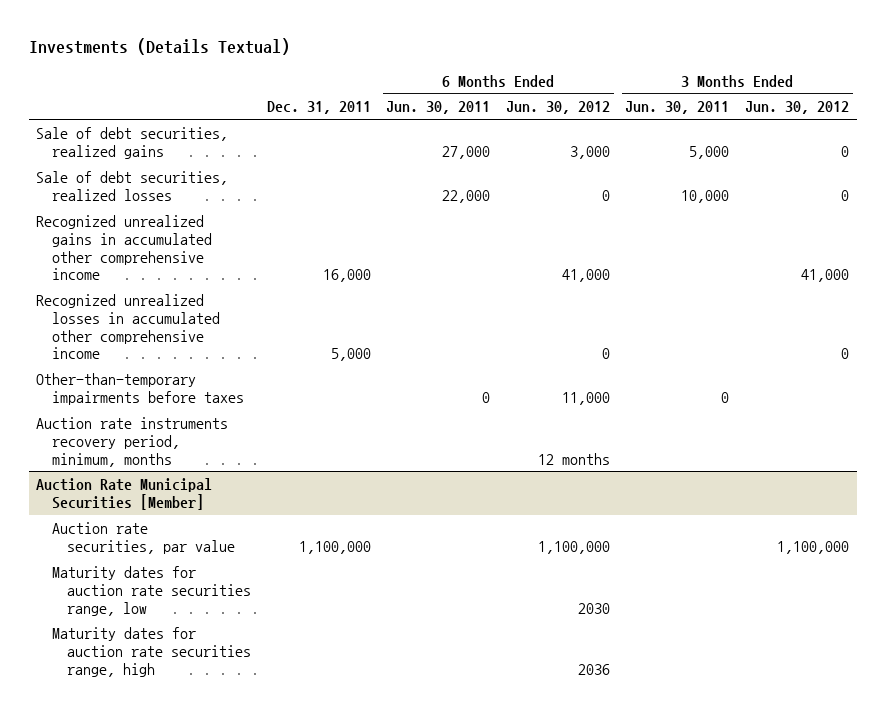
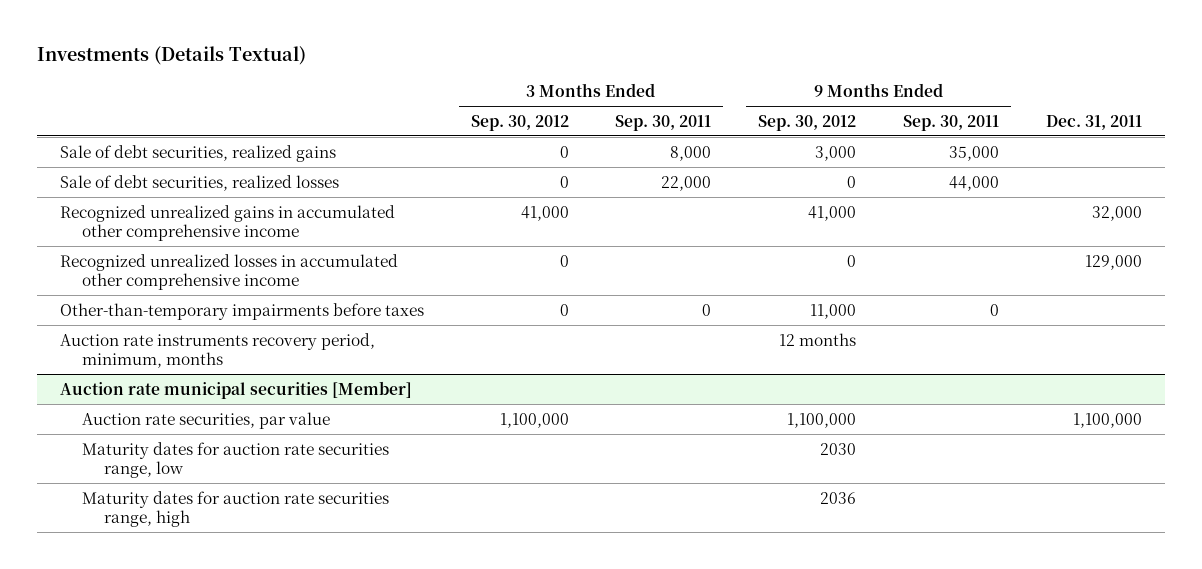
- | Dec. 31, 2011 | 6 Months Ended Jun. 30, 2011 | 6 Months Ended Jun. 30, 2012 | 3 Months Ended Jun. 30, 2011 | 3 Months Ended Jun. 30, 2012
+ | 3 Months Ended Sep. 30, 2012 | 3 Months Ended Sep. 30, 2011 | 9 Months Ended Sep. 30, 2012 | 9 Months Ended Sep. 30, 2011 | Dec. 31, 2011
- Recognized unrealized gains in accumulated other comprehensive income | 16,000 | | 41,000 | | 41,000
- Recognized unrealized losses in accumulated other comprehensive income | 5,000 | | 0 | | 0
+ Recognized unrealized gains in accumulated other comprehensive income | 41,000 | | 41,000 | | 32,000
+ Recognized unrealized losses in accumulated other comprehensive income | 0 | | 0 | | 129,000
- Auction Rate Municipal Securities [Member]
+ Auction rate municipal securities [Member]

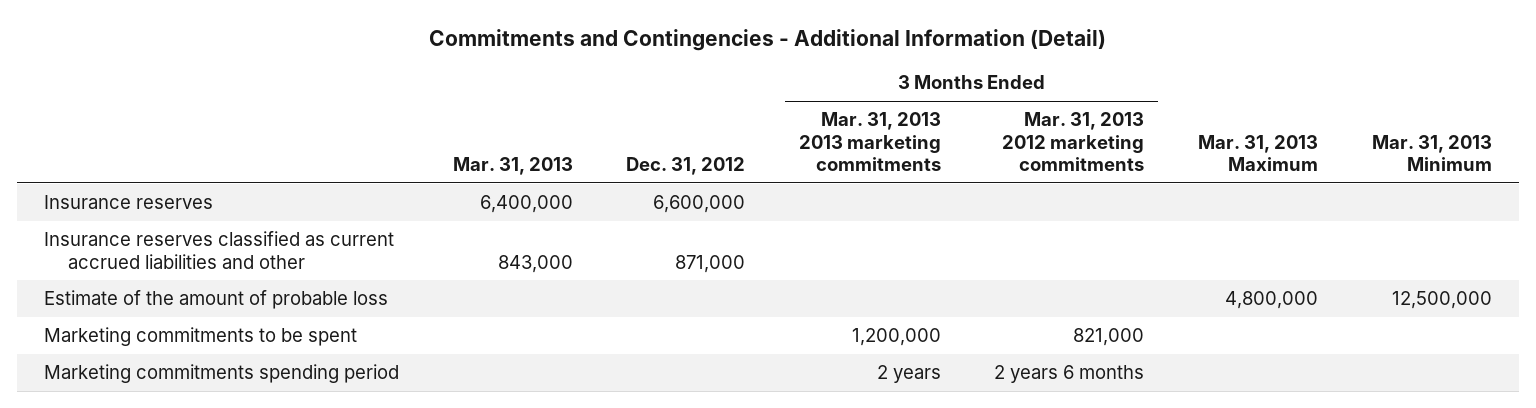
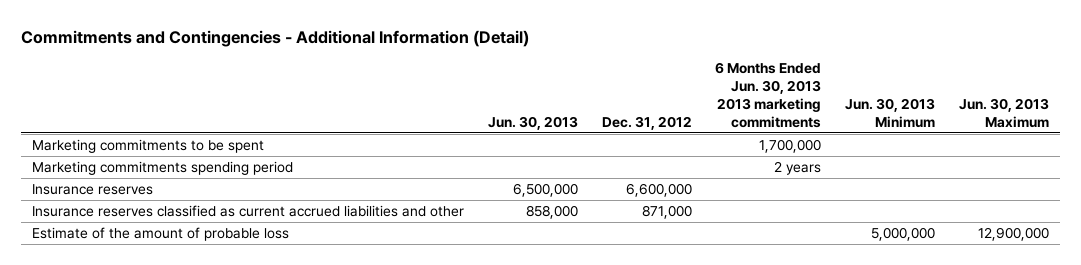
- | Mar. 31, 2013 | Dec. 31, 2012 | 3 Months Ended Mar. 31, 2013 2013 marketing commitments | 3 Months Ended Mar. 31, 2013 2012 marketing commitments | Mar. 31, 2013 Maximum | Mar. 31, 2013 Minimum
+ | Jun. 30, 2013 | Dec. 31, 2012 | 6 Months Ended Jun. 30, 2013 2013 marketing commitments | Jun. 30, 2013 Minimum | Jun. 30, 2013 Maximum
moved up: Marketing commitments to be spent | | | 1,700,000 | |
moved up: Marketing commitments spending period | | | 2 years | |

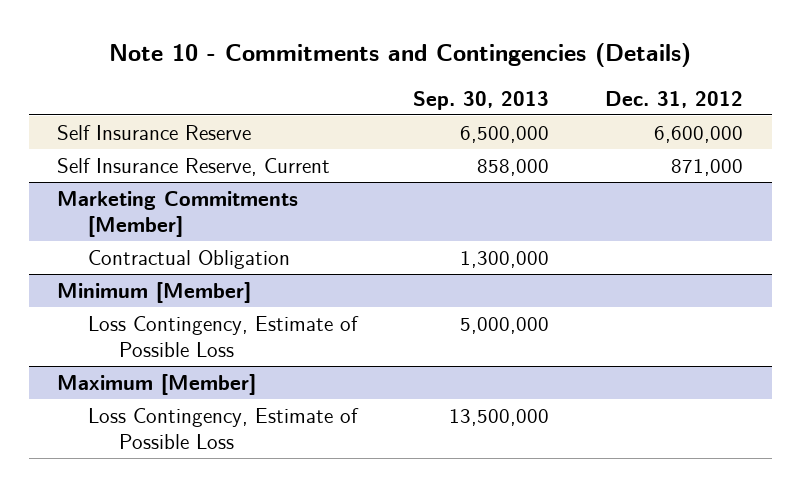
- Commitments and Contingencies - Additional Information (Detail)
+ Note 10 - Commitments and Contingencies (Details)
- | Jun. 30, 2013 | Dec. 31, 2012 | 6 Months Ended Jun. 30, 2013 2013 marketing commitments | Jun. 30, 2013 Minimum | Jun. 30, 2013 Maximum
+ | Sep. 30, 2013 | Dec. 31, 2012
- Marketing commitments to be spent | | | 1,700,000 | |
- Marketing commitments spending period | | | 2 years | |
- Insurance reserves | 6,500,000 | 6,600,000 | | |
- Insurance reserves classified as current accrued liabilities and other | 858,000 | 871,000 | | |
- Estimate of the amount of probable loss | | | | 5,000,000 | 12,900,000
+ Self Insurance Reserve | 6,500,000 | 6,600,000
+ Self Insurance Reserve, Current | 858,000 | 871,000
+ Marketing Commitments [Member]
+ Contractual Obligation | 1,300,000 |
+ Minimum [Member]
+ Loss Contingency, Estimate of Possible Loss | 5,000,000 |
+ Maximum [Member]
+ Loss Contingency, Estimate of Possible Loss | 13,500,000 |

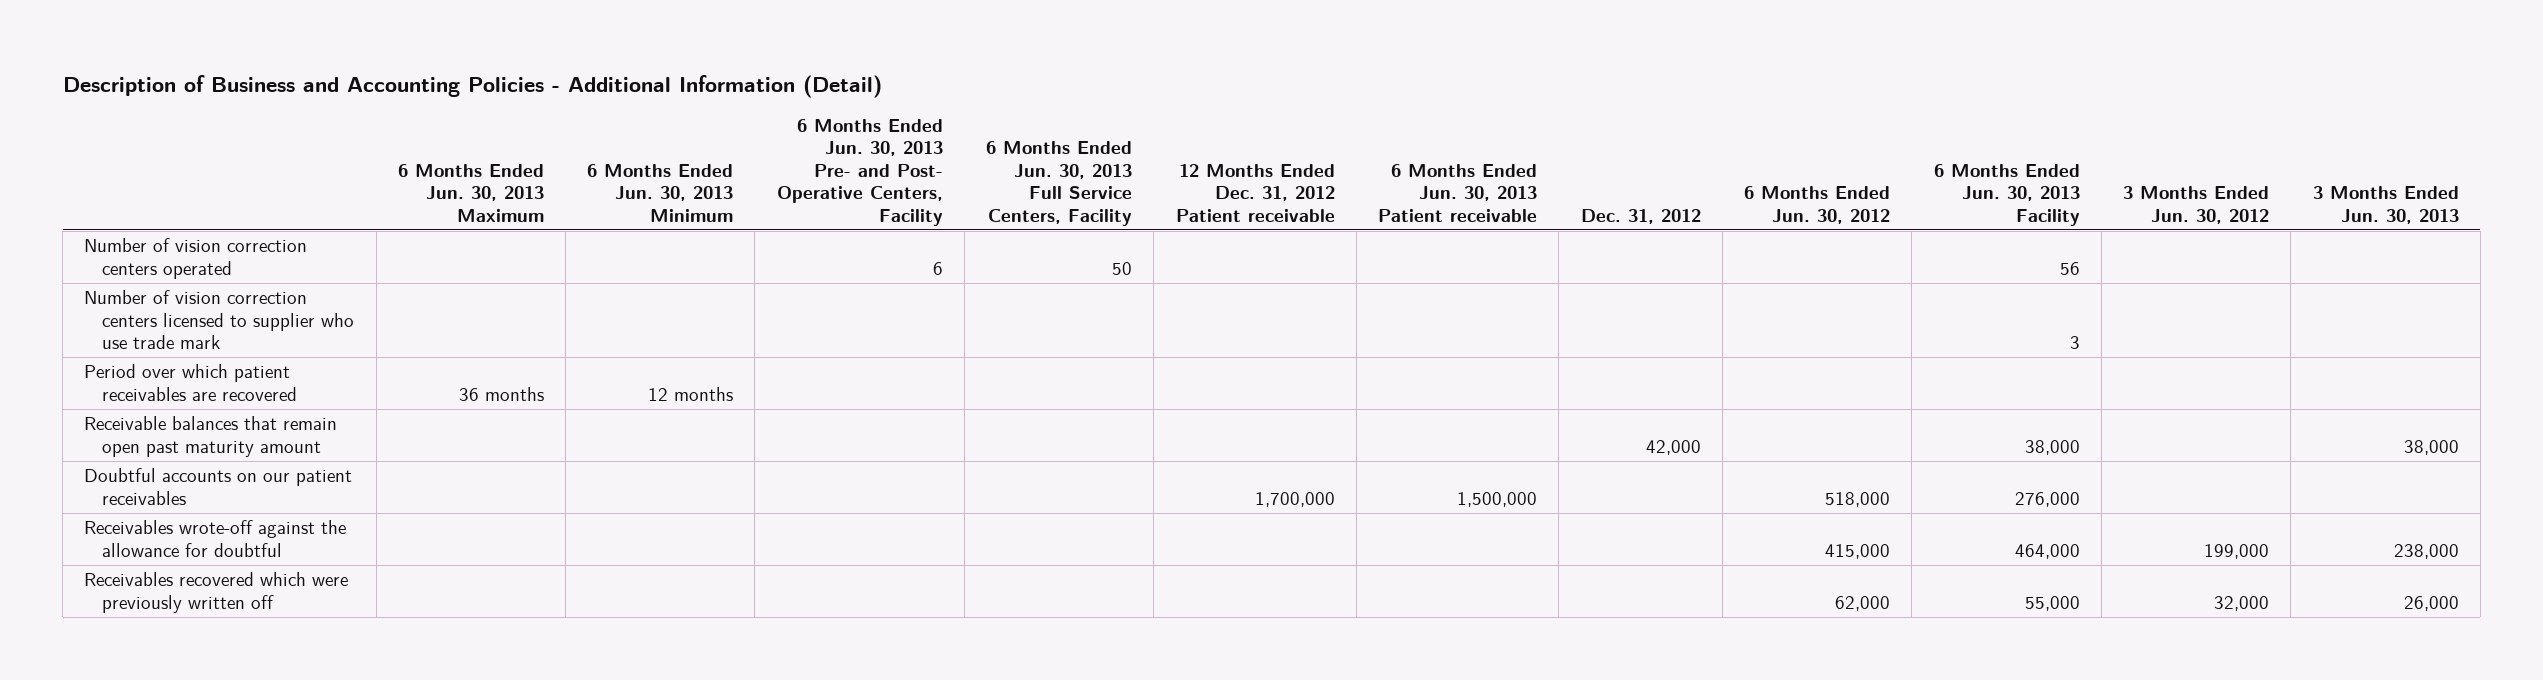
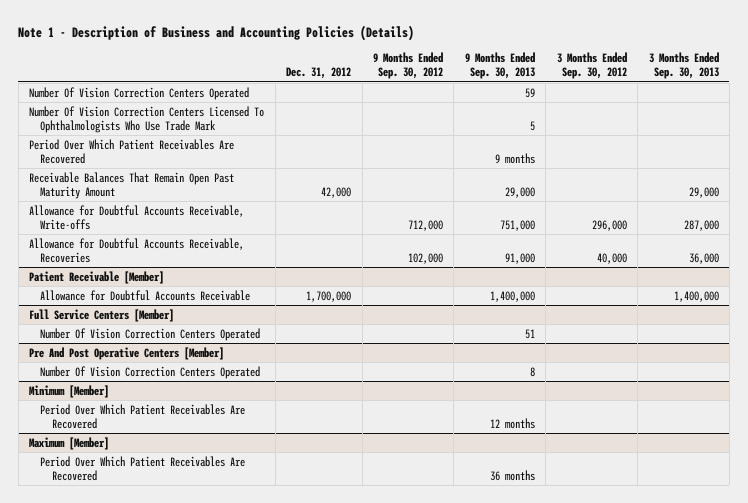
- Description of Business and Accounting Policies - Additional Information (Detail)
+ Note 1 - Description of Business and Accounting Policies (Details)
- | 6 Months Ended Jun. 30, 2013 Maximum | 6 Months Ended Jun. 30, 2013 Minimum | 6 Months Ended Jun. 30, 2013 Pre- and Post- Operative Centers, Facility | 6 Months Ended Jun. 30, 2013 Full Service Centers, Facility | 12 Months Ended Dec. 31, 2012 Patient receivable | 6 Months Ended Jun. 30, 2013 Patient receivable | Dec. 31, 2012 | 6 Months Ended Jun. 30, 2012 | 6 Months Ended Jun. 30, 2013 Facility | 3 Months Ended Jun. 30, 2012 | 3 Months Ended Jun. 30, 2013
+ | Dec. 31, 2012 | 9 Months Ended Sep. 30, 2012 | 9 Months Ended Sep. 30, 2013 | 3 Months Ended Sep. 30, 2012 | 3 Months Ended Sep. 30, 2013
- Number of vision correction centers operated | | | 6 | 50 | | | | | 56 | |
- Number of vision correction centers licensed to supplier who use trade mark | | | | | | | | | 3 | |
- Period over which patient receivables are recovered | 36 months | 12 months | | | | | | | | |
- Receivable balances that remain open past maturity amount | | | | | | | 42,000 | | 38,000 | | 38,000
- Doubtful accounts on our patient receivables | | | | | 1,700,000 | 1,500,000 | | 518,000 | 276,000 | |
- Receivables wrote-off against the allowance for doubtful | | | | | | | | 415,000 | 464,000 | 199,000 | 238,000
- Receivables recovered which were previously written off | | | | | | | | 62,000 | 55,000 | 32,000 | 26,000
+ Number Of Vision Correction Centers Operated | | | 59 | |
+ Number Of Vision Correction Centers Licensed To Ophthalmologists Who Use Trade Mark | | | 5 | |
+ Period Over Which Patient Receivables Are Recovered | | | 9 months | |
+ Receivable Balances That Remain Open Past Maturity Amount | 42,000 | | 29,000 | | 29,000
+ Allowance for Doubtful Accounts Receivable, Write-offs | | 712,000 | 751,000 | 296,000 | 287,000
+ Allowance for Doubtful Accounts Receivable, Recoveries | | 102,000 | 91,000 | 40,000 | 36,000
+ Patient Receivable [Member]
+ Allowance for Doubtful Accounts Receivable | 1,700,000 | | 1,400,000 | | 1,400,000
+ Full Service Centers [Member]
+ Number Of Vision Correction Centers Operated | | | 51 | |
+ Pre And Post Operative Centers [Member]
+ Number Of Vision Correction Centers Operated | | | 8 | |
+ Minimum [Member]
+ Period Over Which Patient Receivables Are Recovered | | | 12 months | |
+ Maximum [Member]
+ Period Over Which Patient Receivables Are Recovered | | | 36 months | |

